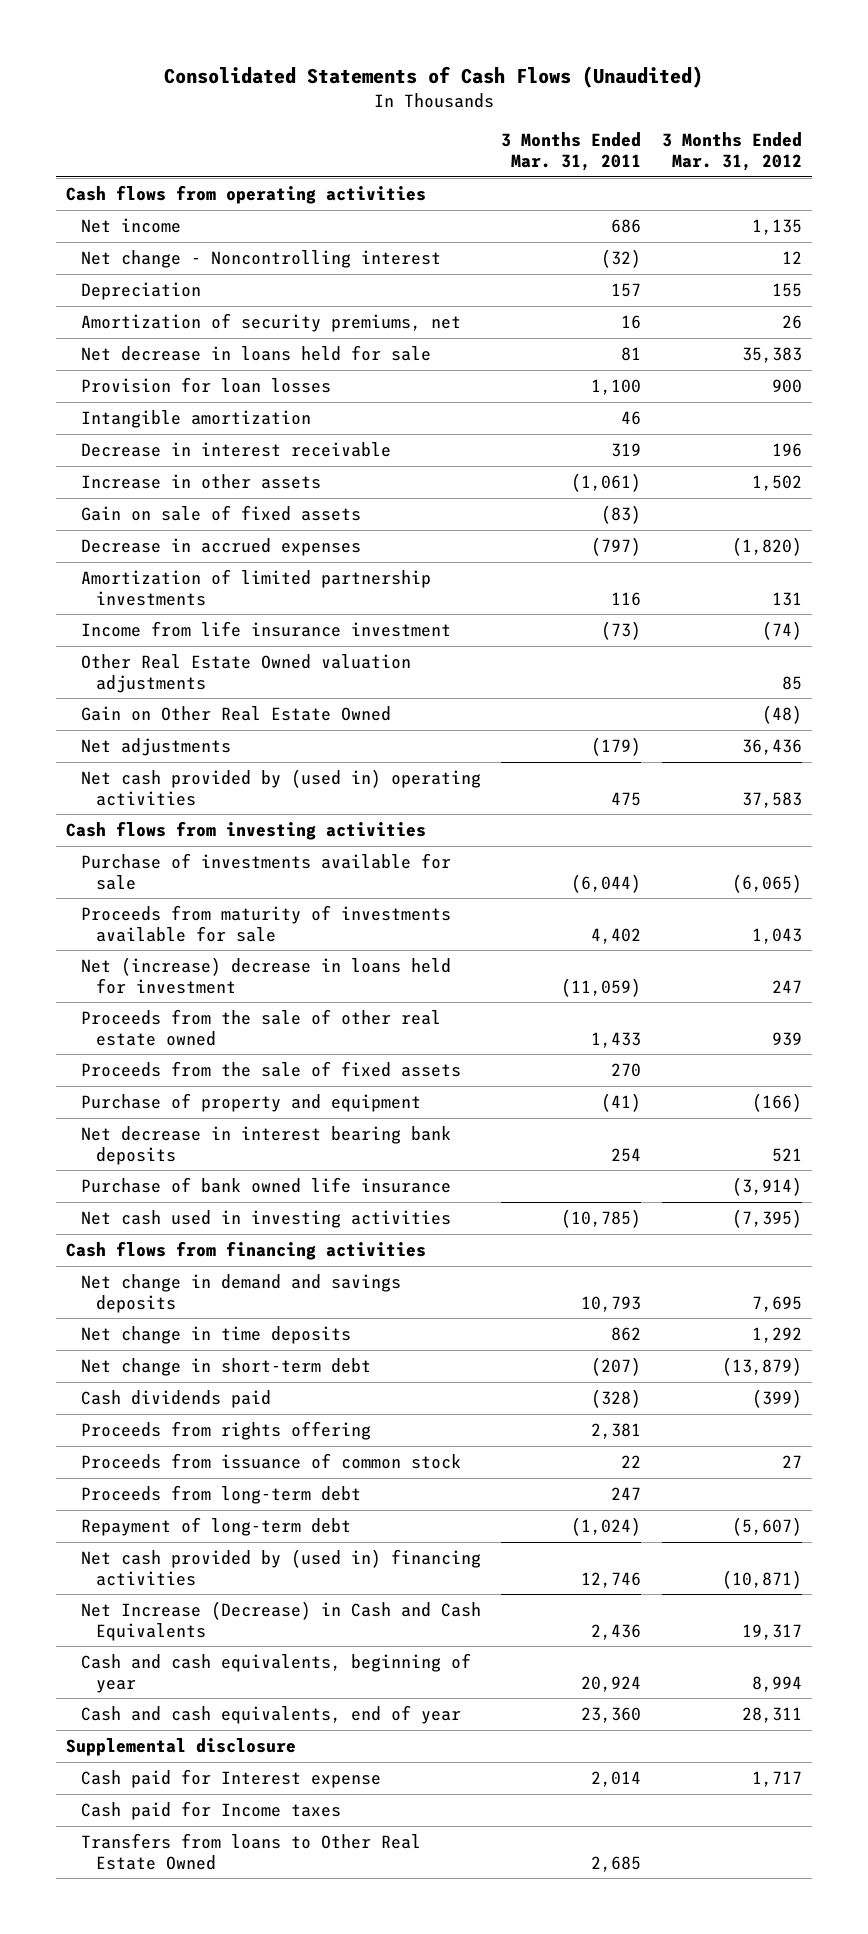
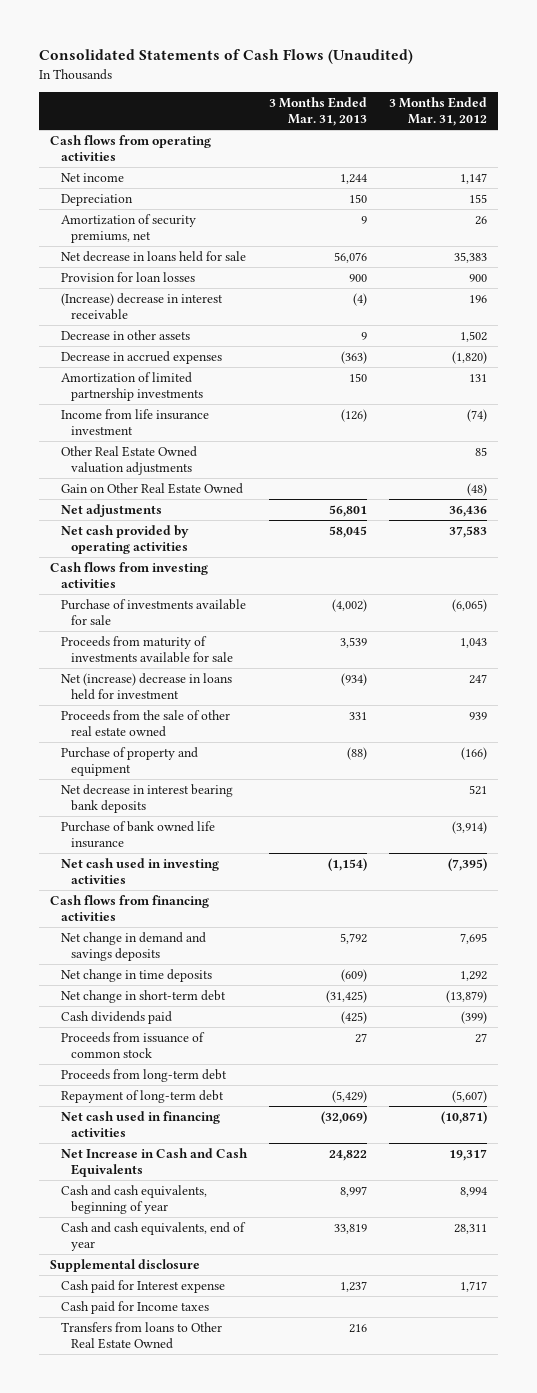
- | 3 Months Ended Mar. 31, 2011 | 3 Months Ended Mar. 31, 2012
+ | 3 Months Ended Mar. 31, 2013 | 3 Months Ended Mar. 31, 2012
- Net income | 686 | 1,135
- Net change - Noncontrolling interest | (32) | 12
+ Net income | 1,244 | 1,147
- Intangible amortization | 46 |
- Decrease in interest receivable | 319 | 196
- Increase in other assets | (1,061) | 1,502
- Gain on sale of fixed assets | (83) |
+ (Increase) decrease in interest receivable | (4) | 196
+ Decrease in other assets | 9 | 1,502
- Net cash provided by (used in) operating activities | 475 | 37,583
+ Net cash provided by operating activities | 58,045 | 37,583
- Proceeds from the sale of fixed assets | 270 |
- Proceeds from rights offering | 2,381 |
- Net cash provided by (used in) financing activities | 12,746 | (10,871)
- Net Increase (Decrease) in Cash and Cash Equivalents | 2,436 | 19,317
+ Net cash used in financing activities | (32,069) | (10,871)
+ Net Increase in Cash and Cash Equivalents | 24,822 | 19,317

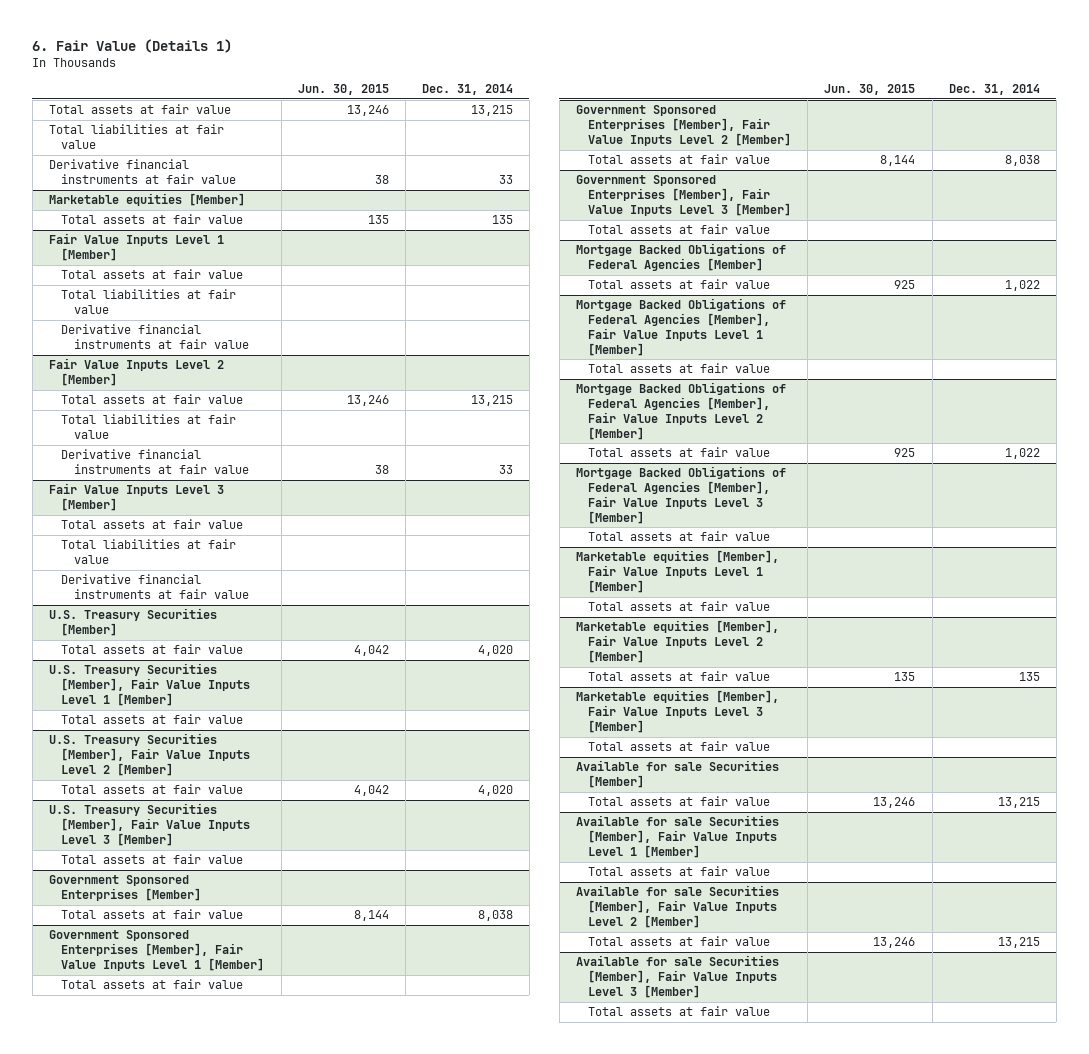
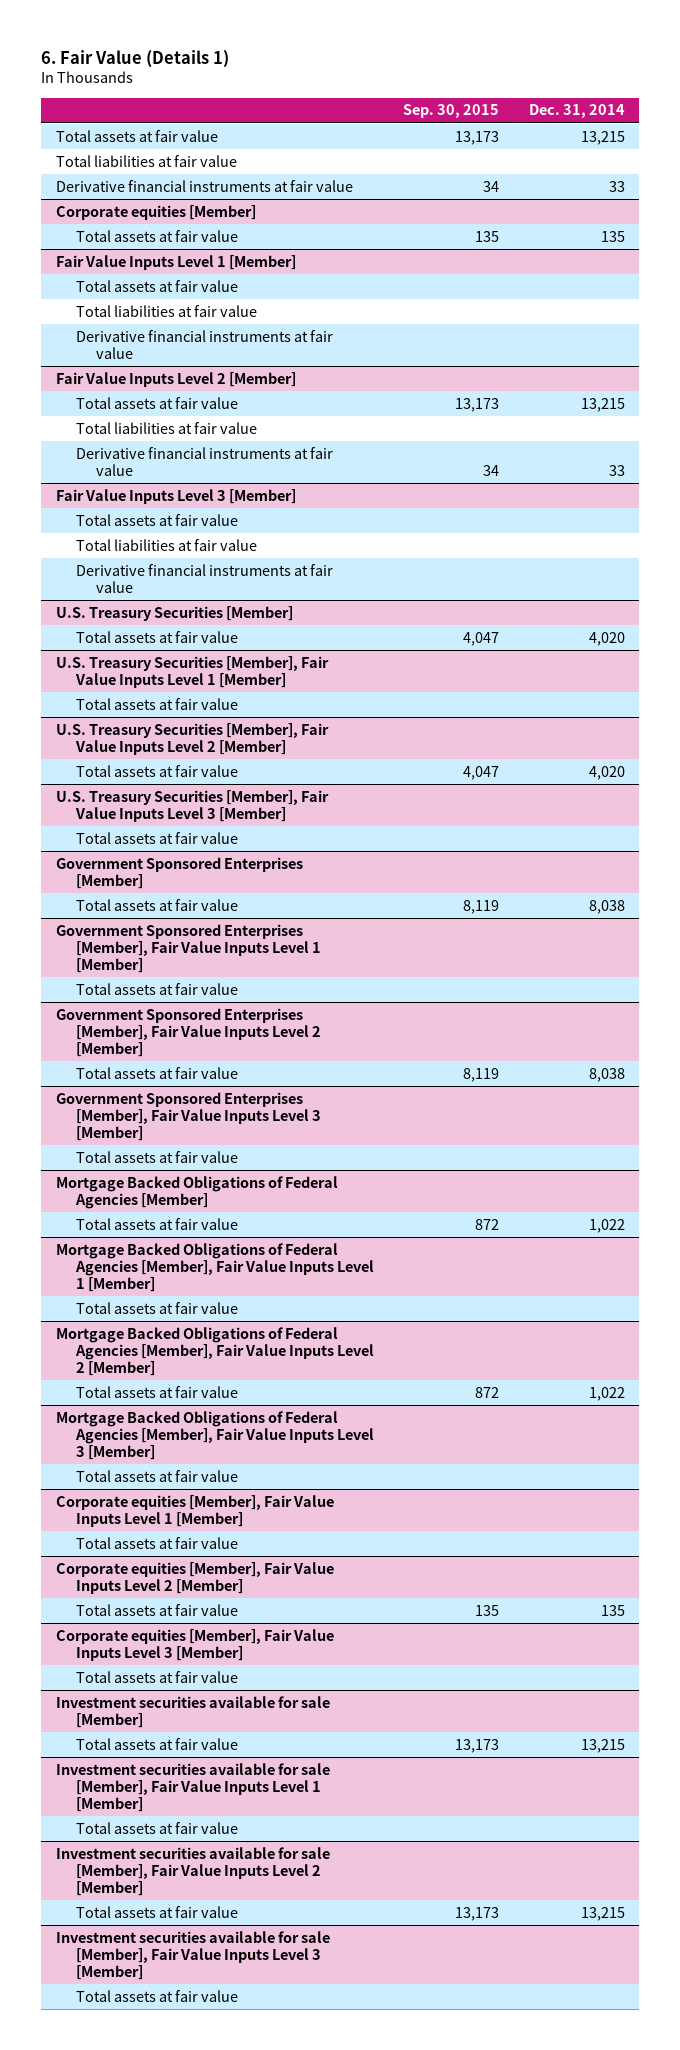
- | Jun. 30, 2015 | Dec. 31, 2014
+ | Sep. 30, 2015 | Dec. 31, 2014
- Marketable equities [Member]
+ Corporate equities [Member]
- Marketable equities [Member], Fair Value Inputs Level 1 [Member]
+ Corporate equities [Member], Fair Value Inputs Level 1 [Member]
- Marketable equities [Member], Fair Value Inputs Level 2 [Member]
+ Corporate equities [Member], Fair Value Inputs Level 2 [Member]
- Marketable equities [Member], Fair Value Inputs Level 3 [Member]
+ Corporate equities [Member], Fair Value Inputs Level 3 [Member]
- Available for sale Securities [Member]
+ Investment securities available for sale [Member]
- Available for sale Securities [Member], Fair Value Inputs Level 1 [Member]
+ Investment securities available for sale [Member], Fair Value Inputs Level 1 [Member]
- Available for sale Securities [Member], Fair Value Inputs Level 2 [Member]
+ Investment securities available for sale [Member], Fair Value Inputs Level 2 [Member]
- Available for sale Securities [Member], Fair Value Inputs Level 3 [Member]
+ Investment securities available for sale [Member], Fair Value Inputs Level 3 [Member]

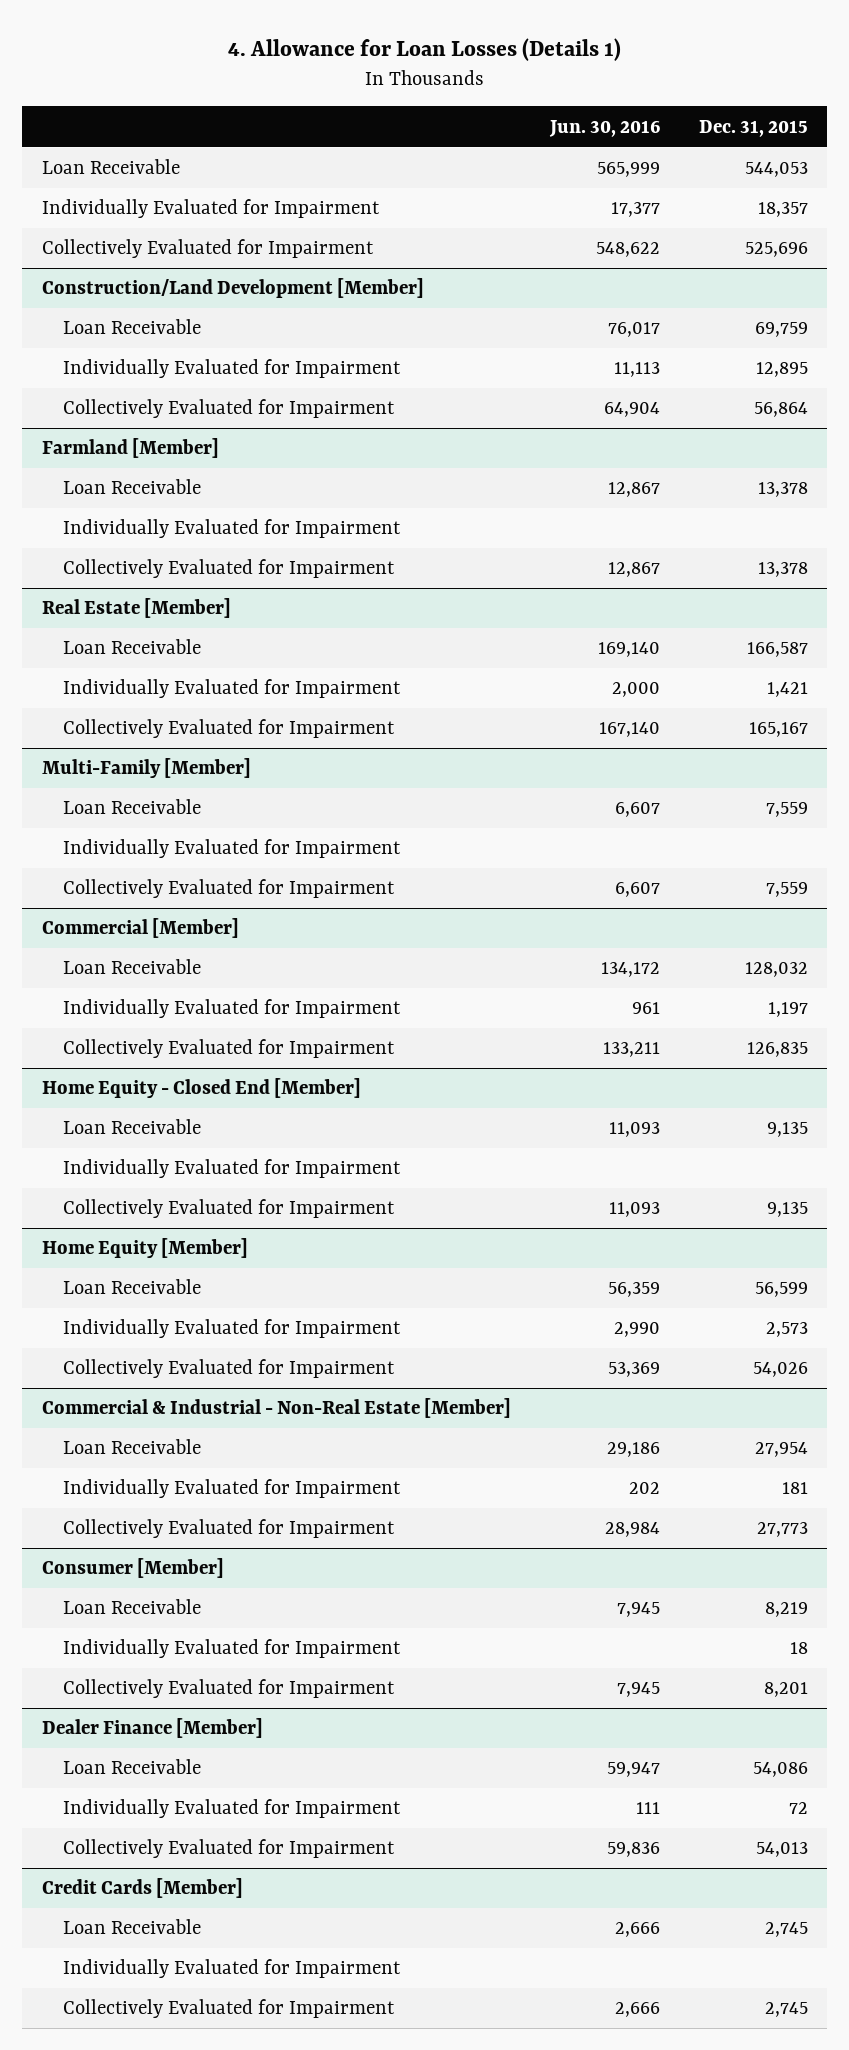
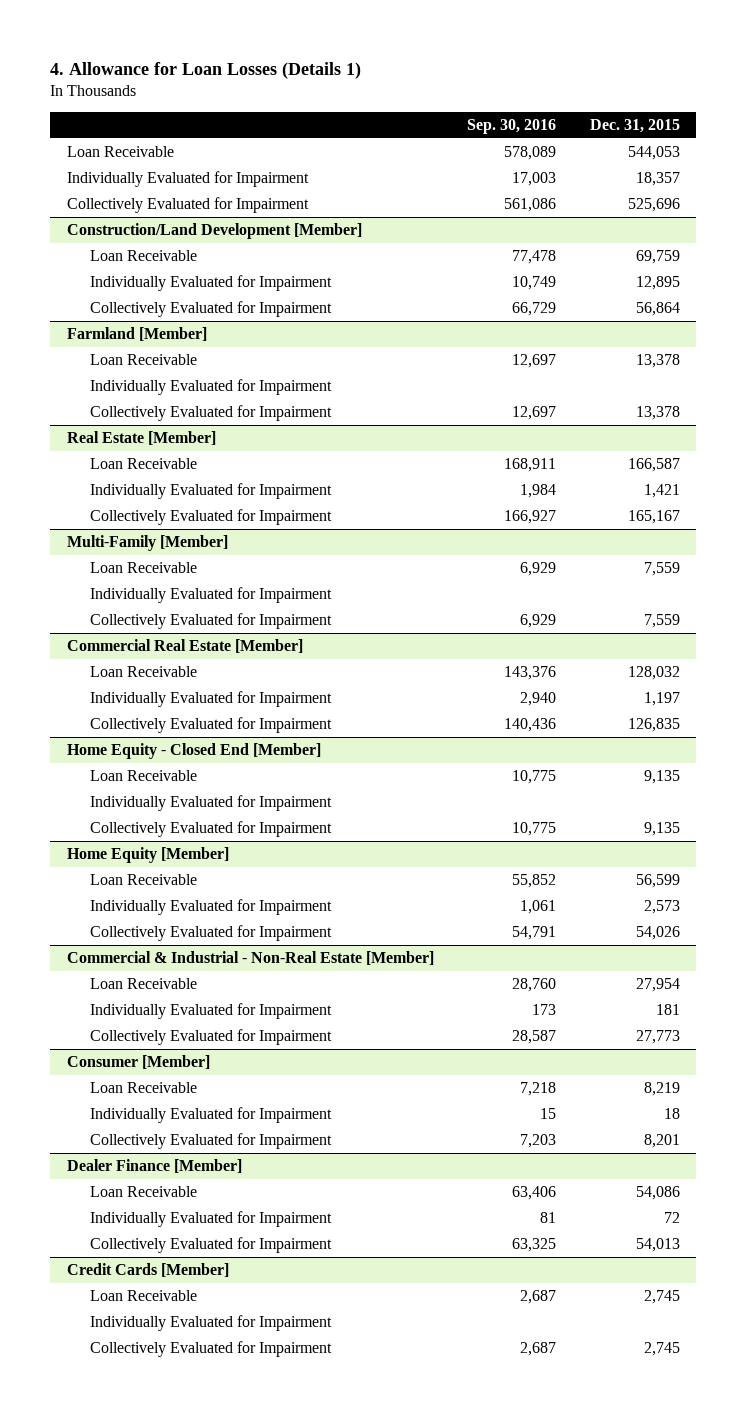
- | Jun. 30, 2016 | Dec. 31, 2015
+ | Sep. 30, 2016 | Dec. 31, 2015
- Commercial [Member]
+ Commercial Real Estate [Member]

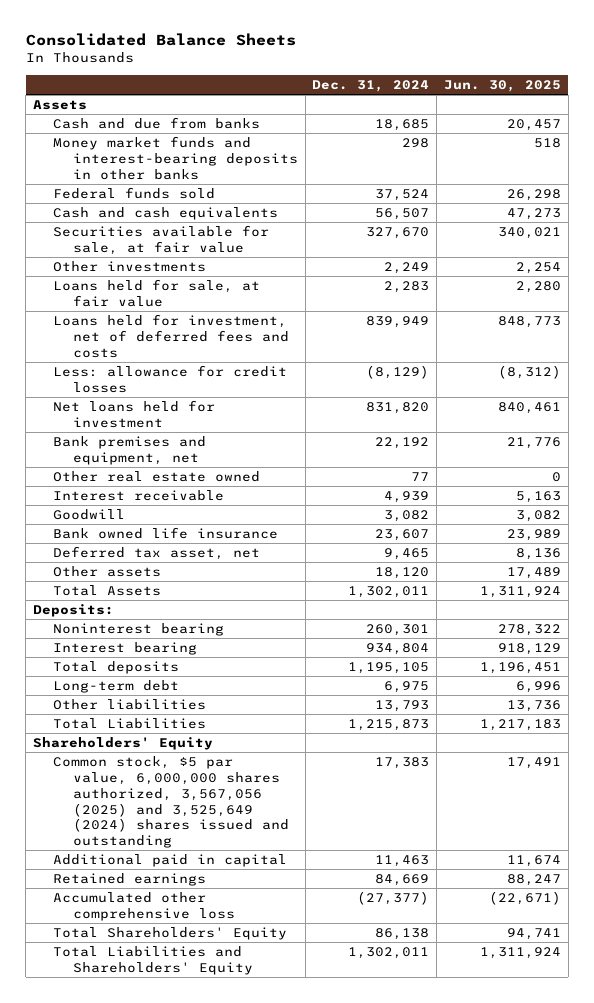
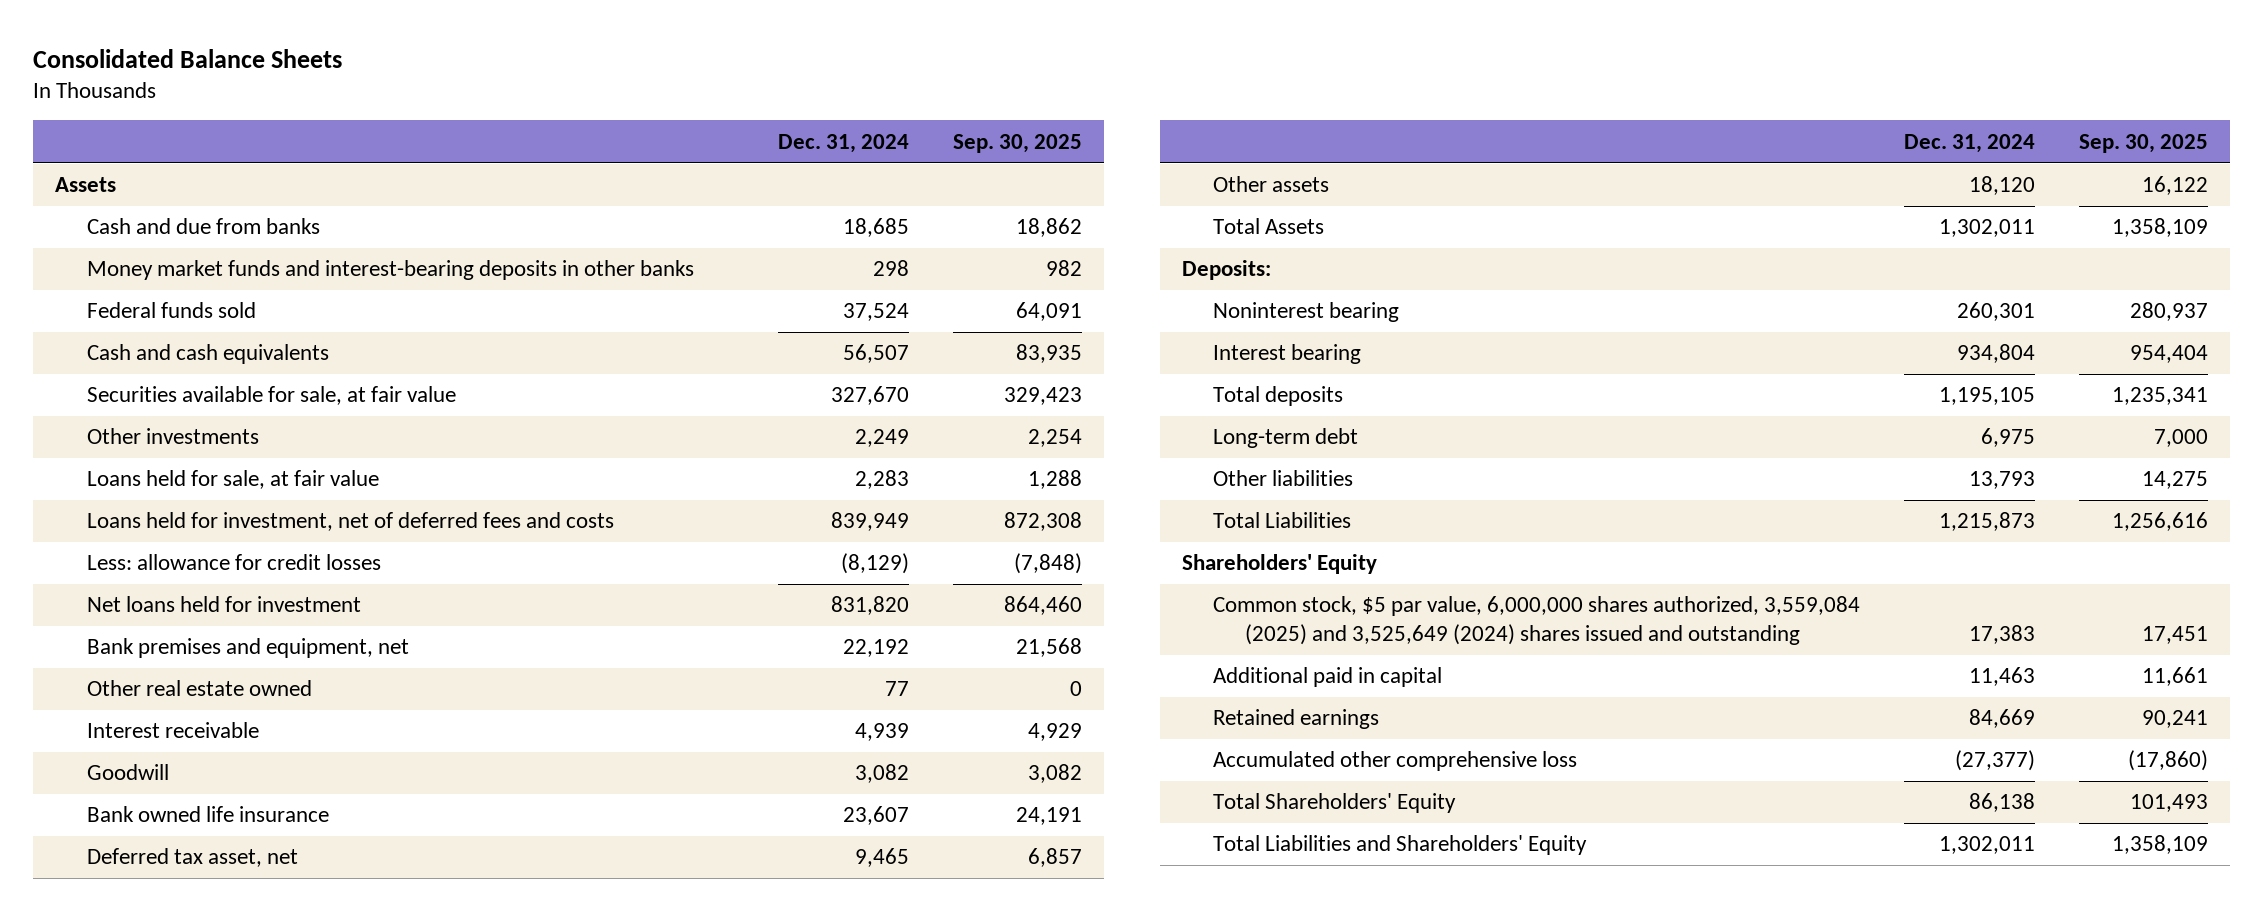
- | Dec. 31, 2024 | Jun. 30, 2025
+ | Dec. 31, 2024 | Sep. 30, 2025
- Common stock, $5 par value, 6,000,000 shares authorized, 3,567,056 (2025) and 3,525,649 (2024) shares issued and outstanding | 17,383 | 17,491
+ Common stock, $5 par value, 6,000,000 shares authorized, 3,559,084 (2025) and 3,525,649 (2024) shares issued and outstanding | 17,383 | 17,451

